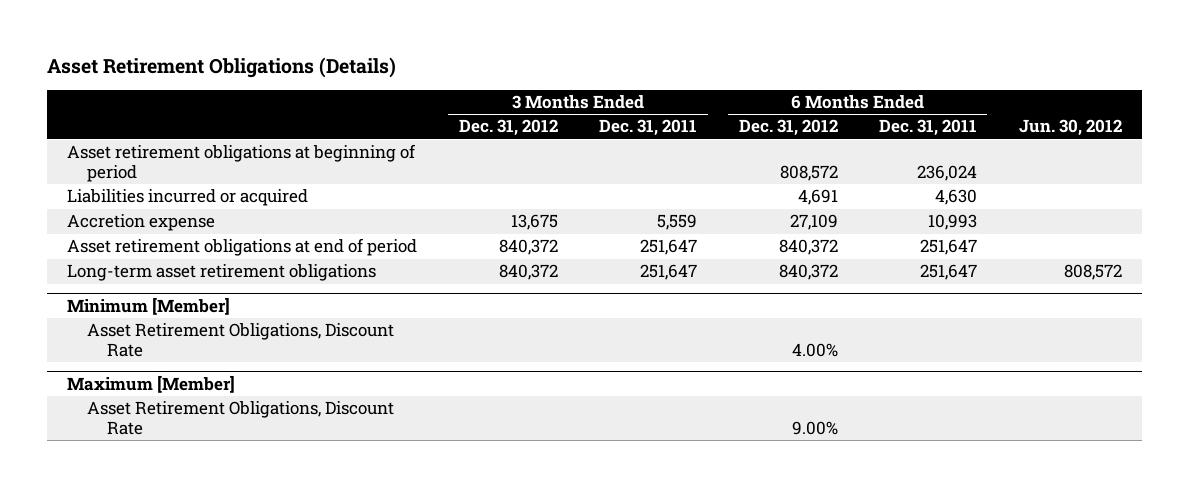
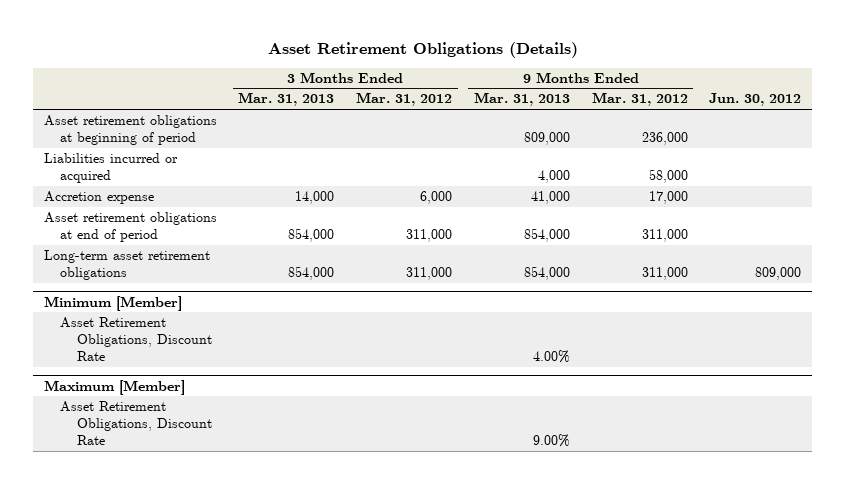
- | 3 Months Ended Dec. 31, 2012 | 3 Months Ended Dec. 31, 2011 | 6 Months Ended Dec. 31, 2012 | 6 Months Ended Dec. 31, 2011 | Jun. 30, 2012
+ | 3 Months Ended Mar. 31, 2013 | 3 Months Ended Mar. 31, 2012 | 9 Months Ended Mar. 31, 2013 | 9 Months Ended Mar. 31, 2012 | Jun. 30, 2012
- Long-term asset retirement obligations | 840,372 | 251,647 | 840,372 | 251,647 | 808,572
+ Long-term asset retirement obligations | 854,000 | 311,000 | 854,000 | 311,000 | 809,000

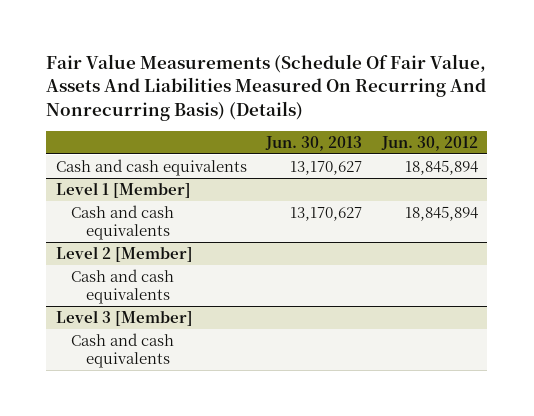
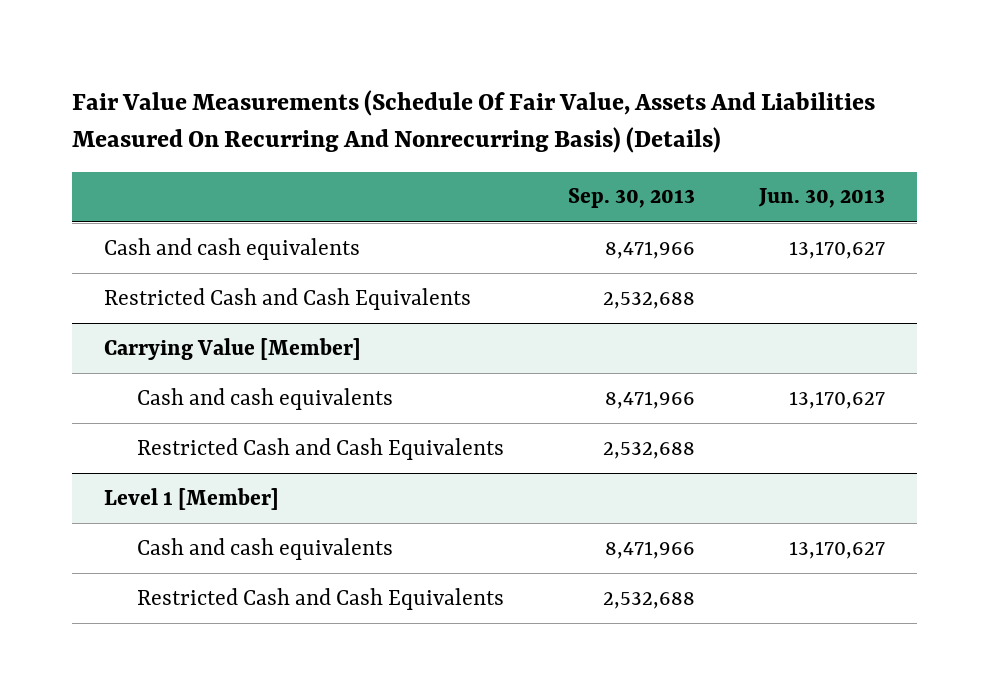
- | Jun. 30, 2013 | Jun. 30, 2012
+ | Sep. 30, 2013 | Jun. 30, 2013
+ Restricted Cash and Cash Equivalents | 2,532,688 |
+ Carrying Value [Member]
+ Cash and cash equivalents | 8,471,966 | 13,170,627
+ Restricted Cash and Cash Equivalents | 2,532,688 |
- Level 2 [Member]
- Cash and cash equivalents
- Level 3 [Member]
- Cash and cash equivalents
@ Level 1 [Member]
+ Restricted Cash and Cash Equivalents | 2,532,688 |

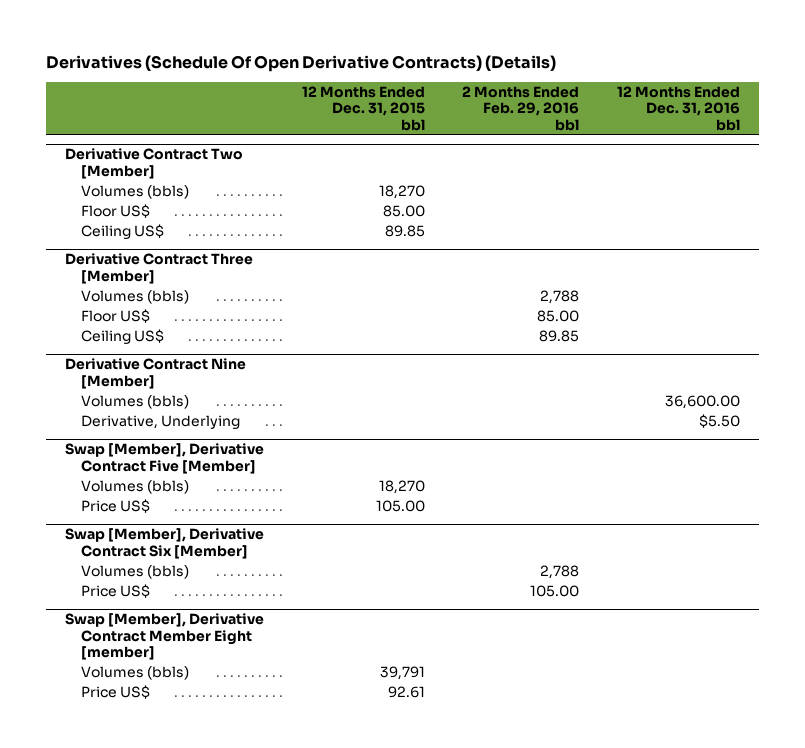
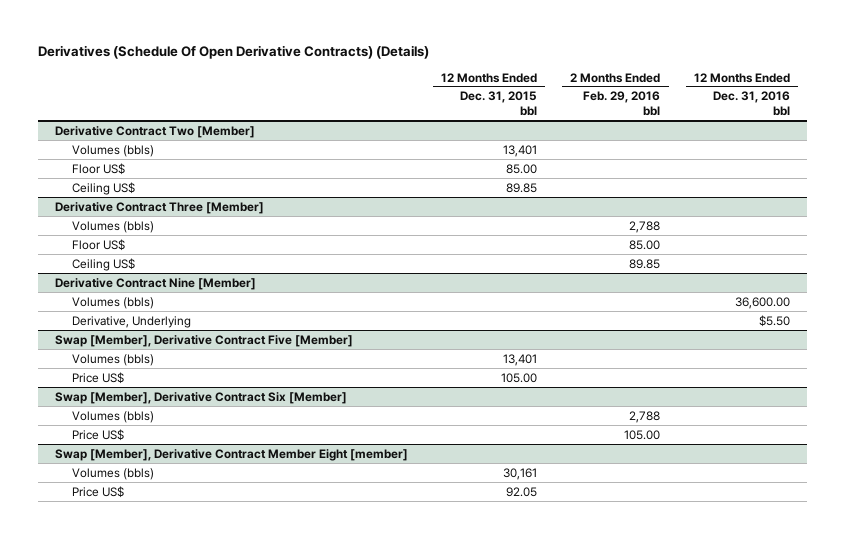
@ Derivative Contract Two [Member]
- Volumes (bbls) | 18,270 | |
+ Volumes (bbls) | 13,401 | |
@ Swap [Member], Derivative Contract Five [Member]
- Volumes (bbls) | 18,270 | |
+ Volumes (bbls) | 13,401 | |
@ Swap [Member], Derivative Contract Member Eight [member]
- Volumes (bbls) | 39,791 | |
- Price US$ | 92.61 | |
+ Volumes (bbls) | 30,161 | |
+ Price US$ | 92.05 | |

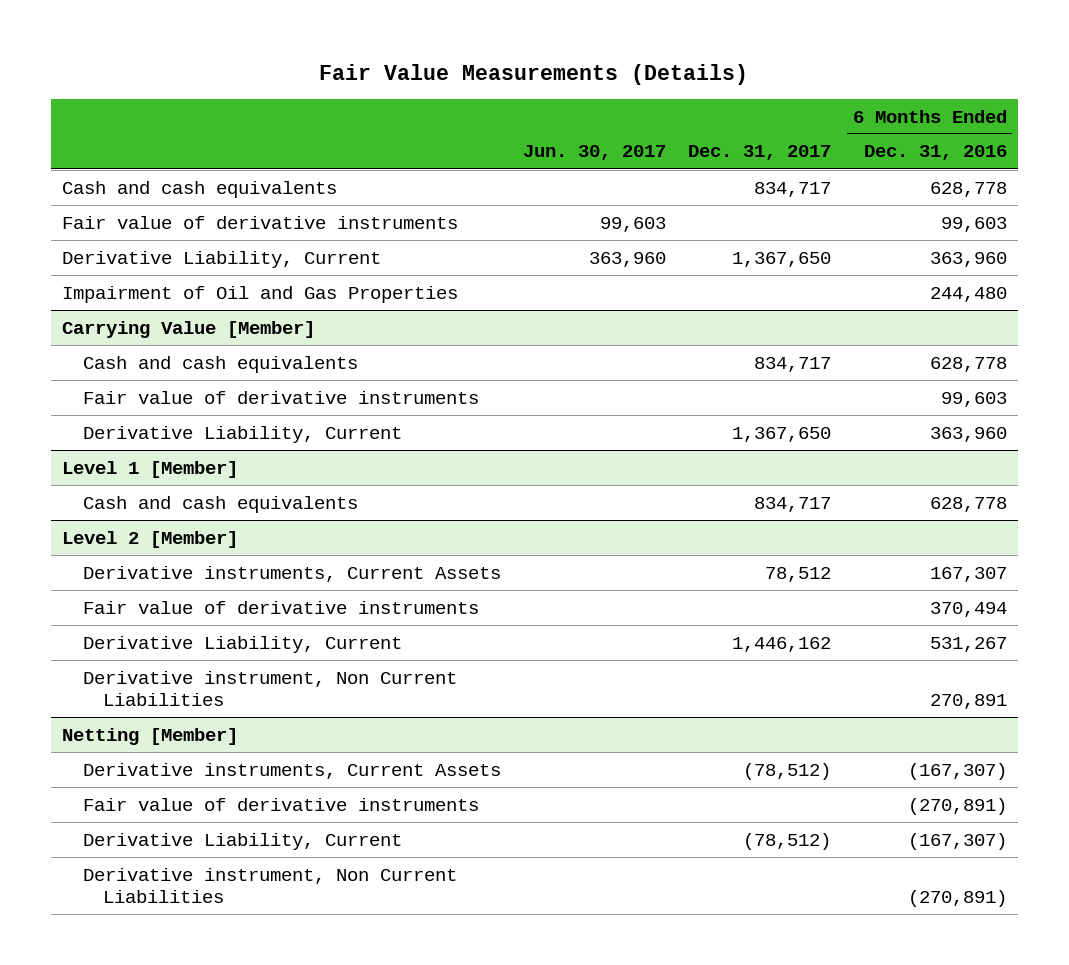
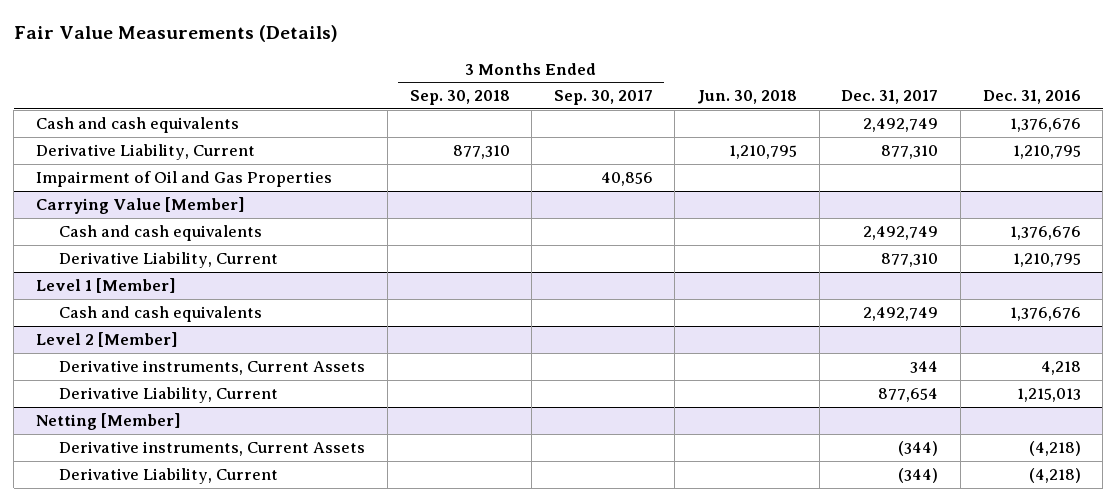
- | Jun. 30, 2017 | Dec. 31, 2017 | 6 Months Ended Dec. 31, 2016
+ | 3 Months Ended Sep. 30, 2018 | 3 Months Ended Sep. 30, 2017 | Jun. 30, 2018 | Dec. 31, 2017 | Dec. 31, 2016
- Cash and cash equivalents | | 834,717 | 628,778
- Fair value of derivative instruments | 99,603 | | 99,603
- Derivative Liability, Current | 363,960 | 1,367,650 | 363,960
+ Cash and cash equivalents | | | | 2,492,749 | 1,376,676
+ Derivative Liability, Current | 877,310 | | 1,210,795 | 877,310 | 1,210,795
@ Carrying Value [Member]
- Cash and cash equivalents | | 834,717 | 628,778
- Fair value of derivative instruments | | | 99,603
- Derivative Liability, Current | | 1,367,650 | 363,960
+ Cash and cash equivalents | | | | 2,492,749 | 1,376,676
+ Derivative Liability, Current | | | | 877,310 | 1,210,795
@ Level 1 [Member]
- Cash and cash equivalents | | 834,717 | 628,778
+ Cash and cash equivalents | | | | 2,492,749 | 1,376,676
@ Level 2 [Member]
- Derivative instruments, Current Assets | | 78,512 | 167,307
- Fair value of derivative instruments | | | 370,494
- Derivative Liability, Current | | 1,446,162 | 531,267
- Derivative instrument, Non Current Liabilities | | | 270,891
+ Derivative instruments, Current Assets | | | | 344 | 4,218
+ Derivative Liability, Current | | | | 877,654 | 1,215,013
@ Netting [Member]
- Derivative instruments, Current Assets | | (78,512) | (167,307)
- Fair value of derivative instruments | | | (270,891)
- Derivative Liability, Current | | (78,512) | (167,307)
- Derivative instrument, Non Current Liabilities | | | (270,891)
+ Derivative instruments, Current Assets | | | | (344) | (4,218)
+ Derivative Liability, Current | | | | (344) | (4,218)

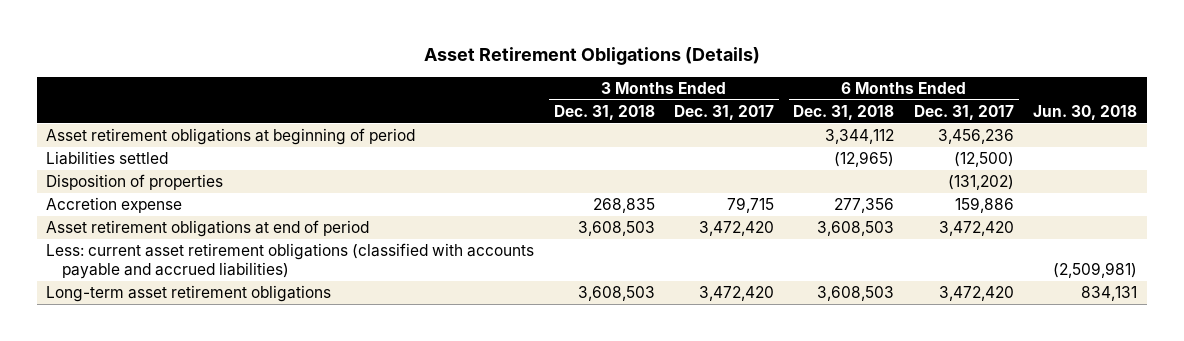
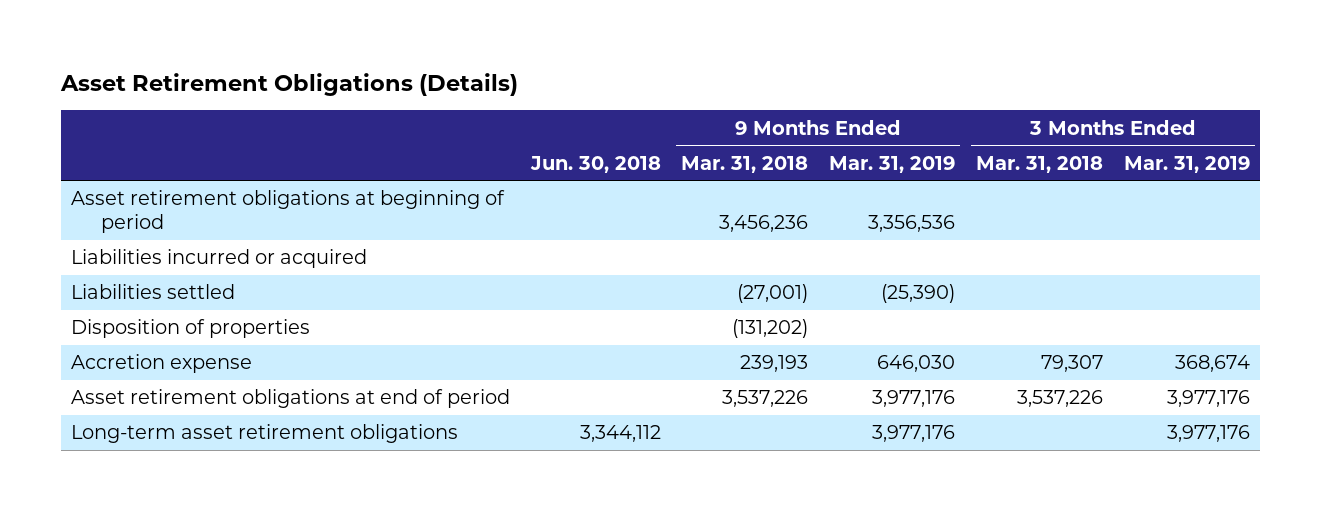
- | 3 Months Ended Dec. 31, 2018 | 3 Months Ended Dec. 31, 2017 | 6 Months Ended Dec. 31, 2018 | 6 Months Ended Dec. 31, 2017 | Jun. 30, 2018
+ | Jun. 30, 2018 | 9 Months Ended Mar. 31, 2018 | 9 Months Ended Mar. 31, 2019 | 3 Months Ended Mar. 31, 2018 | 3 Months Ended Mar. 31, 2019
+ Liabilities incurred or acquired
- Less: current asset retirement obligations (classified with accounts payable and accrued liabilities) | | | | | (2,509,981)
- Long-term asset retirement obligations | 3,608,503 | 3,472,420 | 3,608,503 | 3,472,420 | 834,131
+ Long-term asset retirement obligations | 3,344,112 | | 3,977,176 | | 3,977,176

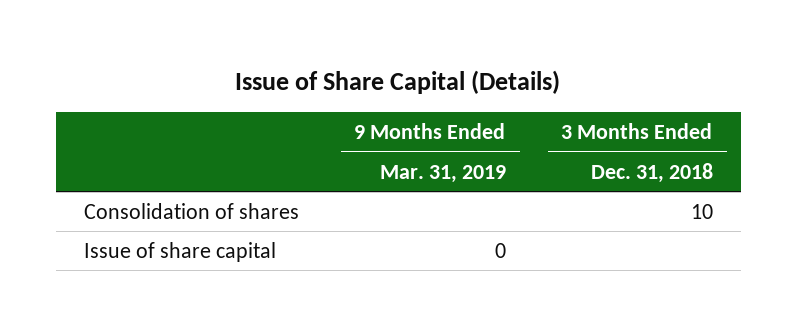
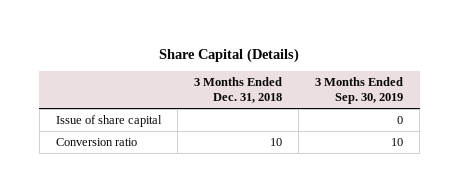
- Issue of Share Capital (Details)
+ Share Capital (Details)
- | 9 Months Ended Mar. 31, 2019 | 3 Months Ended Dec. 31, 2018
+ | 3 Months Ended Dec. 31, 2018 | 3 Months Ended Sep. 30, 2019
- Consolidation of shares | | 10
+ Conversion ratio | 10 | 10

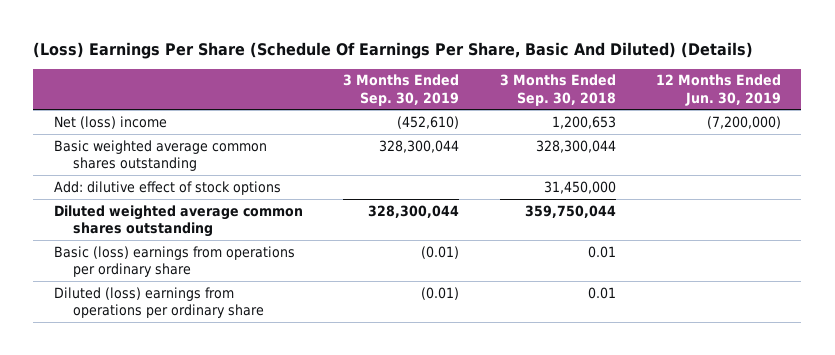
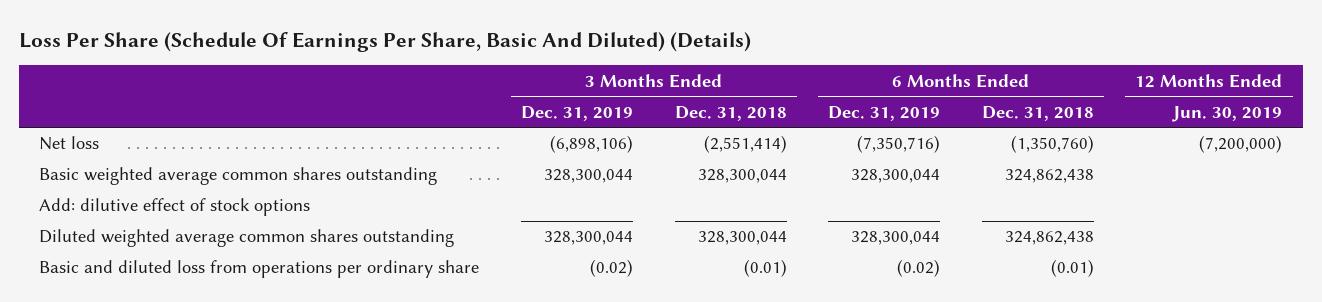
- (Loss) Earnings Per Share (Schedule Of Earnings Per Share, Basic And Diluted) (Details)
+ Loss Per Share (Schedule Of Earnings Per Share, Basic And Diluted) (Details)
- | 3 Months Ended Sep. 30, 2019 | 3 Months Ended Sep. 30, 2018 | 12 Months Ended Jun. 30, 2019
+ | 3 Months Ended Dec. 31, 2019 | 3 Months Ended Dec. 31, 2018 | 6 Months Ended Dec. 31, 2019 | 6 Months Ended Dec. 31, 2018 | 12 Months Ended Jun. 30, 2019
- Net (loss) income | (452,610) | 1,200,653 | (7,200,000)
+ Net loss | (6,898,106) | (2,551,414) | (7,350,716) | (1,350,760) | (7,200,000)
- Basic (loss) earnings from operations per ordinary share | (0.01) | 0.01 |
- Diluted (loss) earnings from operations per ordinary share | (0.01) | 0.01 |
+ Basic and diluted loss from operations per ordinary share | (0.02) | (0.01) | (0.02) | (0.01) |

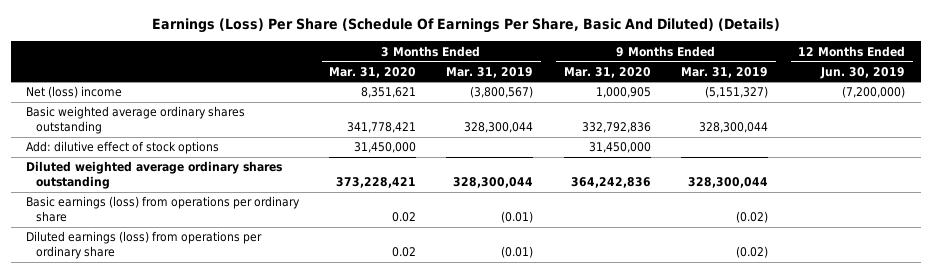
- Loss Per Share (Schedule Of Earnings Per Share, Basic And Diluted) (Details)
+ Earnings (Loss) Per Share (Schedule Of Earnings Per Share, Basic And Diluted) (Details)
- | 3 Months Ended Dec. 31, 2019 | 3 Months Ended Dec. 31, 2018 | 6 Months Ended Dec. 31, 2019 | 6 Months Ended Dec. 31, 2018 | 12 Months Ended Jun. 30, 2019
+ | 3 Months Ended Mar. 31, 2020 | 3 Months Ended Mar. 31, 2019 | 9 Months Ended Mar. 31, 2020 | 9 Months Ended Mar. 31, 2019 | 12 Months Ended Jun. 30, 2019
- Net loss | (6,898,106) | (2,551,414) | (7,350,716) | (1,350,760) | (7,200,000)
- Basic weighted average common shares outstanding | 328,300,044 | 328,300,044 | 328,300,044 | 324,862,438 |
+ Net (loss) income | 8,351,621 | (3,800,567) | 1,000,905 | (5,151,327) | (7,200,000)
+ Basic weighted average ordinary shares outstanding | 341,778,421 | 328,300,044 | 332,792,836 | 328,300,044 |
- Diluted weighted average common shares outstanding | 328,300,044 | 328,300,044 | 328,300,044 | 324,862,438 |
- Basic and diluted loss from operations per ordinary share | (0.02) | (0.01) | (0.02) | (0.01) |
+ Diluted weighted average ordinary shares outstanding | 373,228,421 | 328,300,044 | 364,242,836 | 328,300,044 |
+ Basic earnings (loss) from operations per ordinary share | 0.02 | (0.01) | | (0.02) |
+ Diluted earnings (loss) from operations per ordinary share | 0.02 | (0.01) | | (0.02) |

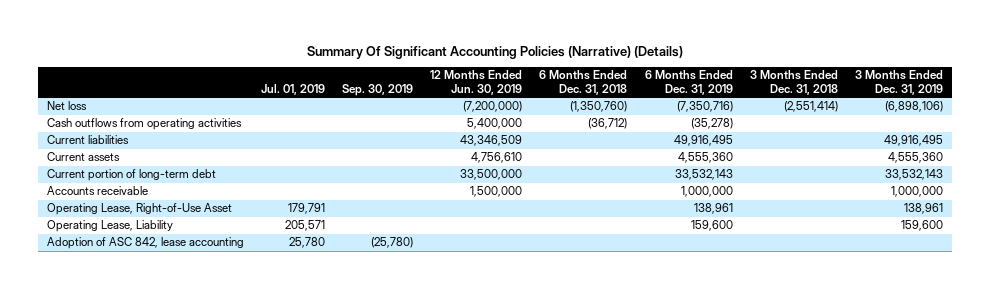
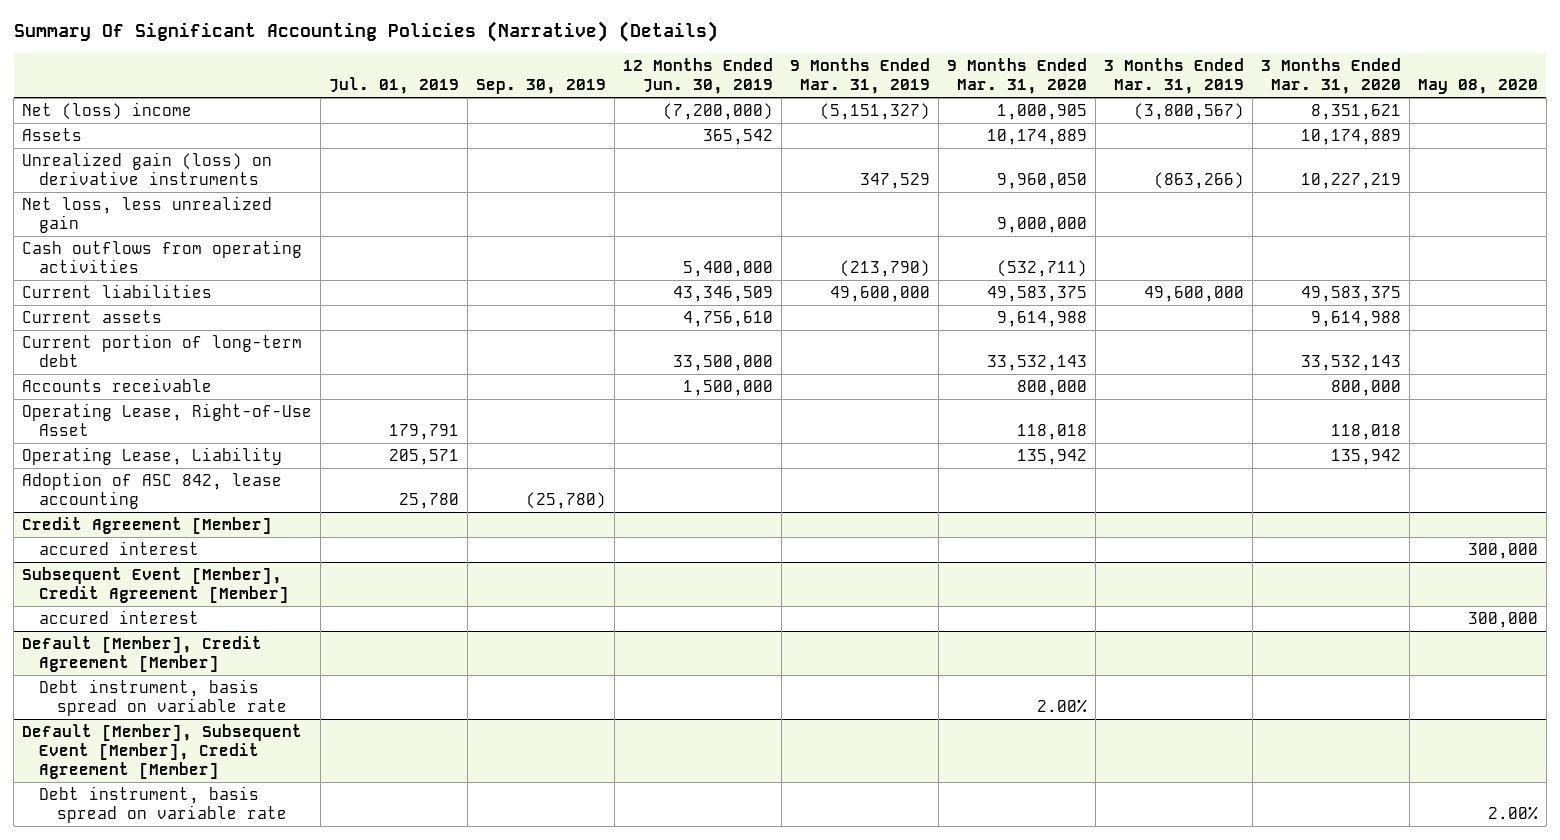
- | Jul. 01, 2019 | Sep. 30, 2019 | 12 Months Ended Jun. 30, 2019 | 6 Months Ended Dec. 31, 2018 | 6 Months Ended Dec. 31, 2019 | 3 Months Ended Dec. 31, 2018 | 3 Months Ended Dec. 31, 2019
+ | Jul. 01, 2019 | Sep. 30, 2019 | 12 Months Ended Jun. 30, 2019 | 9 Months Ended Mar. 31, 2019 | 9 Months Ended Mar. 31, 2020 | 3 Months Ended Mar. 31, 2019 | 3 Months Ended Mar. 31, 2020 | May 08, 2020
- Net loss | | | (7,200,000) | (1,350,760) | (7,350,716) | (2,551,414) | (6,898,106)
+ Net (loss) income | | | (7,200,000) | (5,151,327) | 1,000,905 | (3,800,567) | 8,351,621 |
+ Assets | | | 365,542 | | 10,174,889 | | 10,174,889 |
+ Unrealized gain (loss) on derivative instruments | | | | 347,529 | 9,960,050 | (863,266) | 10,227,219 |
+ Net loss, less unrealized gain | | | | | 9,000,000 | | |
+ Credit Agreement [Member]
+ accured interest | | | | | | | | 300,000
+ Subsequent Event [Member], Credit Agreement [Member]
+ accured interest | | | | | | | | 300,000
+ Default [Member], Credit Agreement [Member]
+ Debt instrument, basis spread on variable rate | | | | | 2.00% | | |
+ Default [Member], Subsequent Event [Member], Credit Agreement [Member]
+ Debt instrument, basis spread on variable rate | | | | | | | | 2.00%

